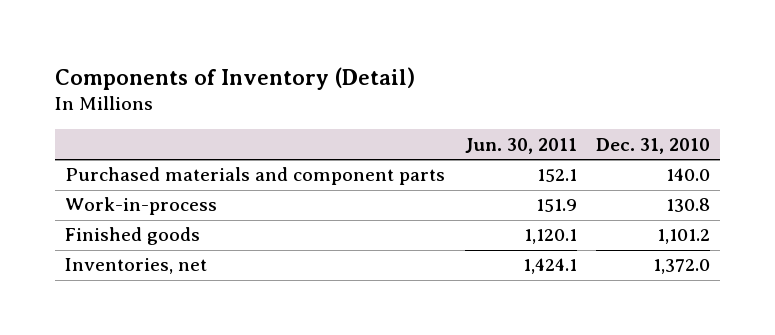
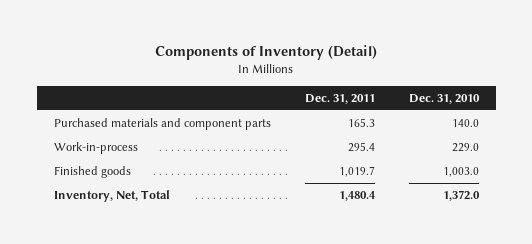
- | Jun. 30, 2011 | Dec. 31, 2010
+ | Dec. 31, 2011 | Dec. 31, 2010
- Work-in-process | 151.9 | 130.8
- Finished goods | 1,120.1 | 1,101.2
- Inventories, net | 1,424.1 | 1,372.0
+ Work-in-process | 295.4 | 229.0
+ Finished goods | 1,019.7 | 1,003.0
+ Inventory, Net, Total | 1,480.4 | 1,372.0

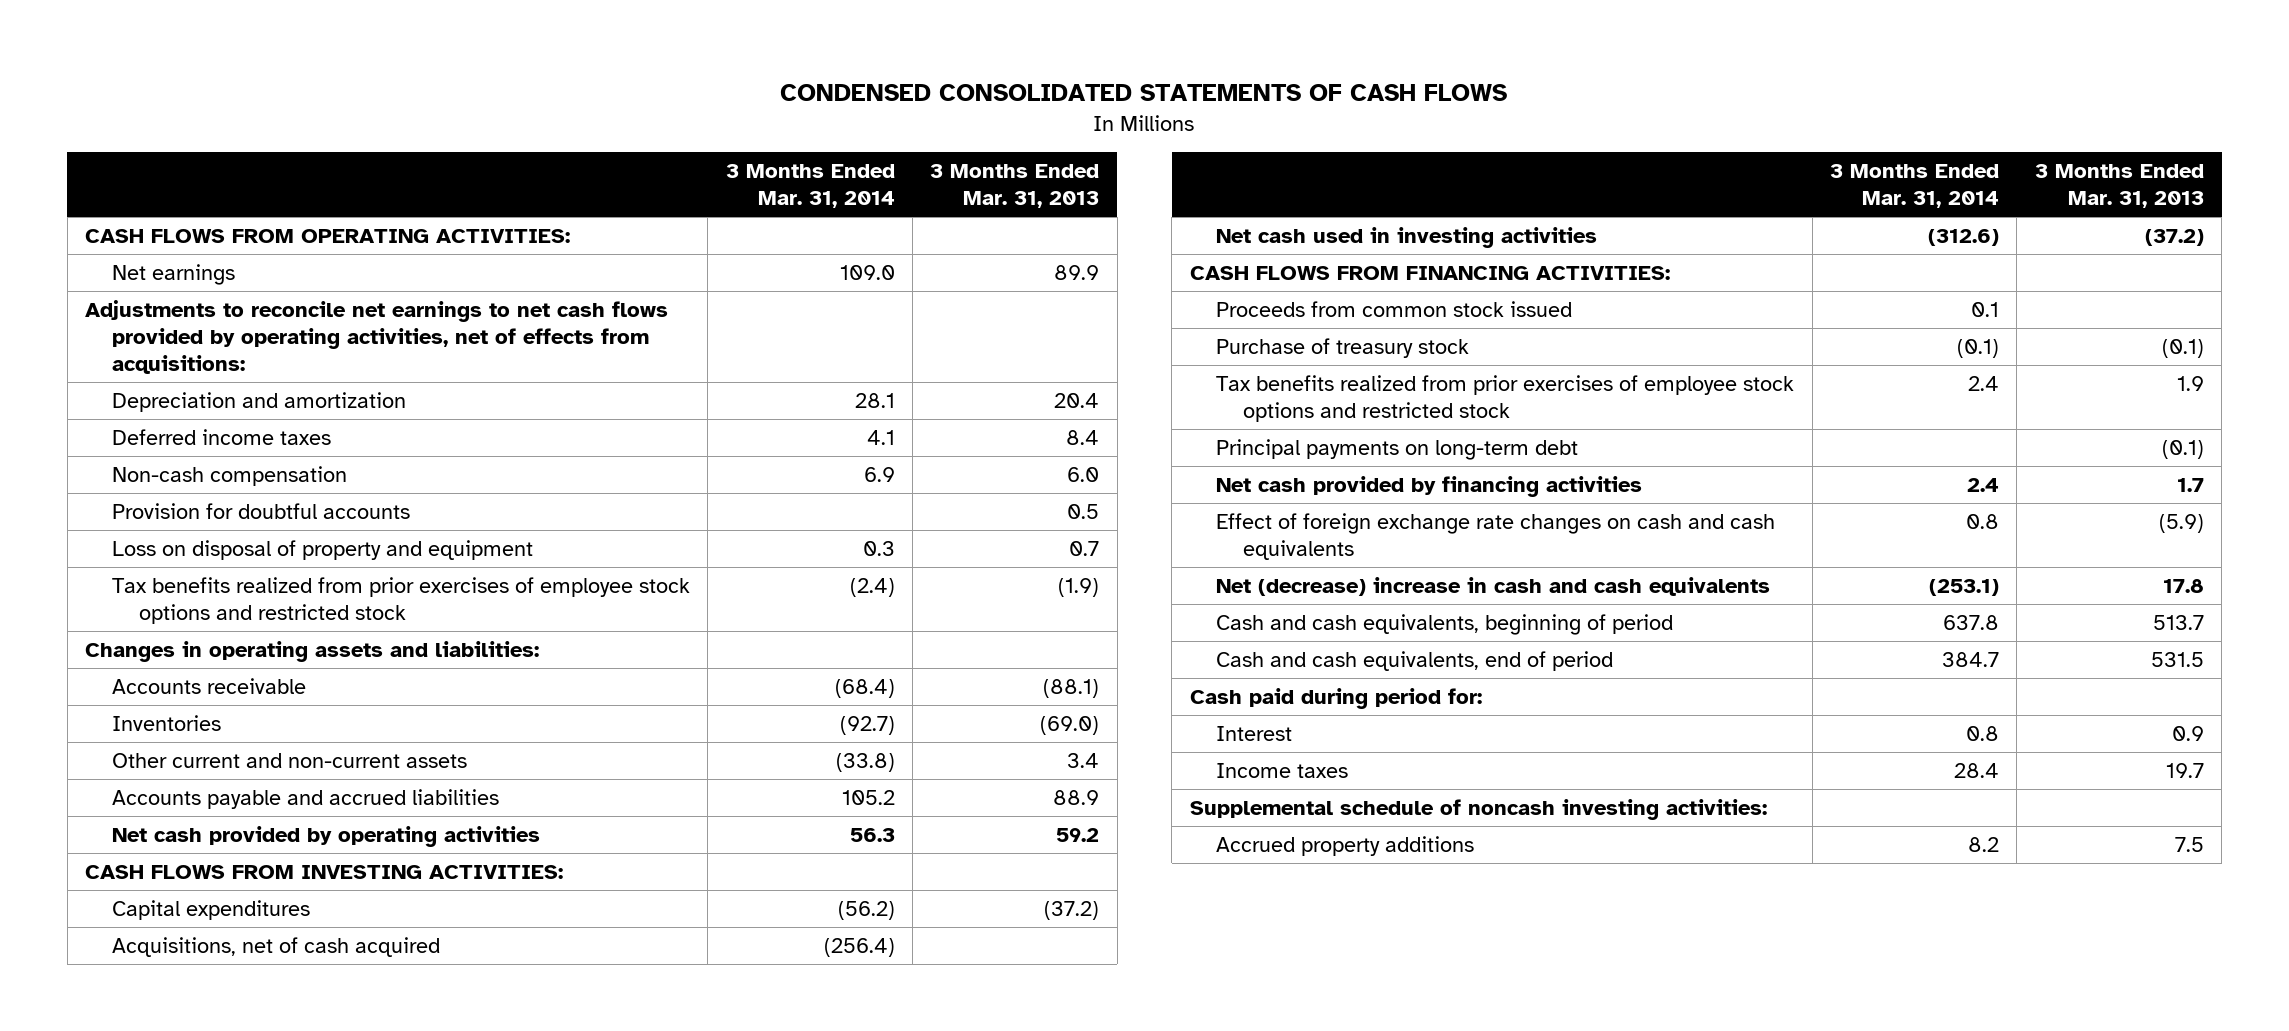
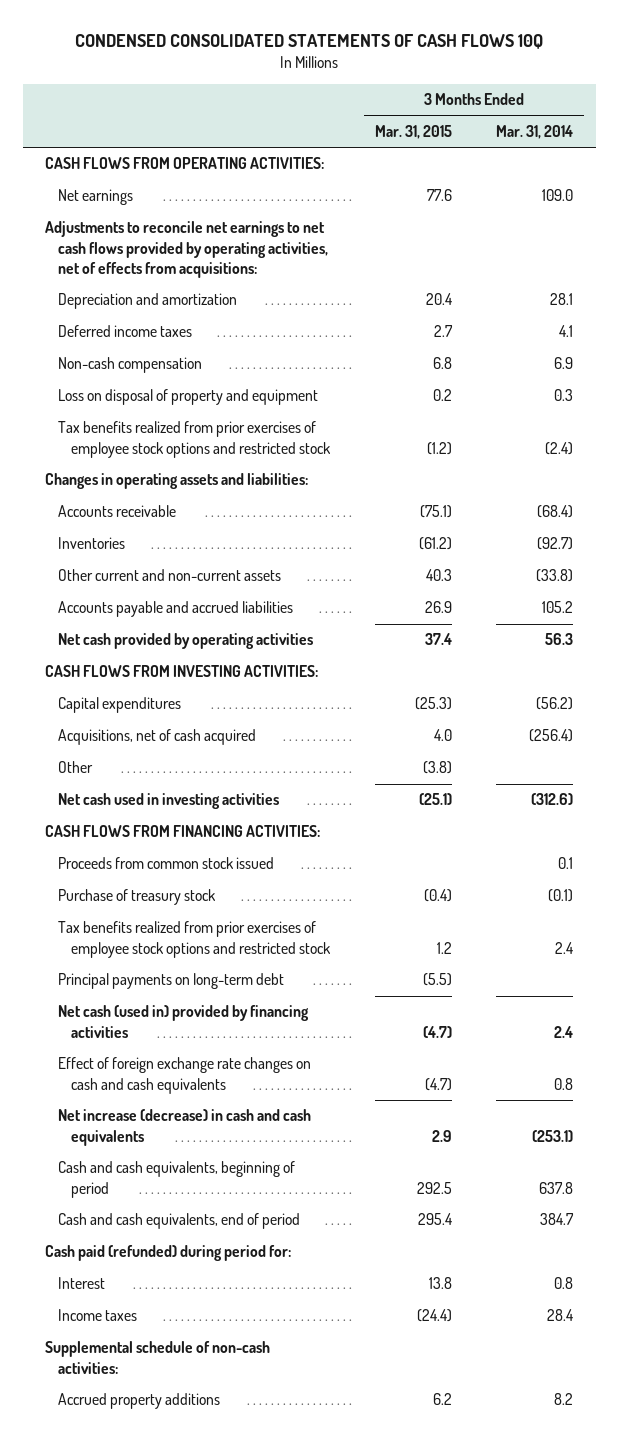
- CONDENSED CONSOLIDATED STATEMENTS OF CASH FLOWS
+ CONDENSED CONSOLIDATED STATEMENTS OF CASH FLOWS 10Q
- | 3 Months Ended Mar. 31, 2014 | 3 Months Ended Mar. 31, 2013
+ | 3 Months Ended Mar. 31, 2015 | 3 Months Ended Mar. 31, 2014
- Provision for doubtful accounts | | 0.5
+ Other | (3.8) |
- Net cash provided by financing activities | 2.4 | 1.7
+ Net cash (used in) provided by financing activities | (4.7) | 2.4
- Net (decrease) increase in cash and cash equivalents | (253.1) | 17.8
+ Net increase (decrease) in cash and cash equivalents | 2.9 | (253.1)
- Cash paid during period for:
+ Cash paid (refunded) during period for:
- Supplemental schedule of noncash investing activities:
+ Supplemental schedule of non-cash activities:

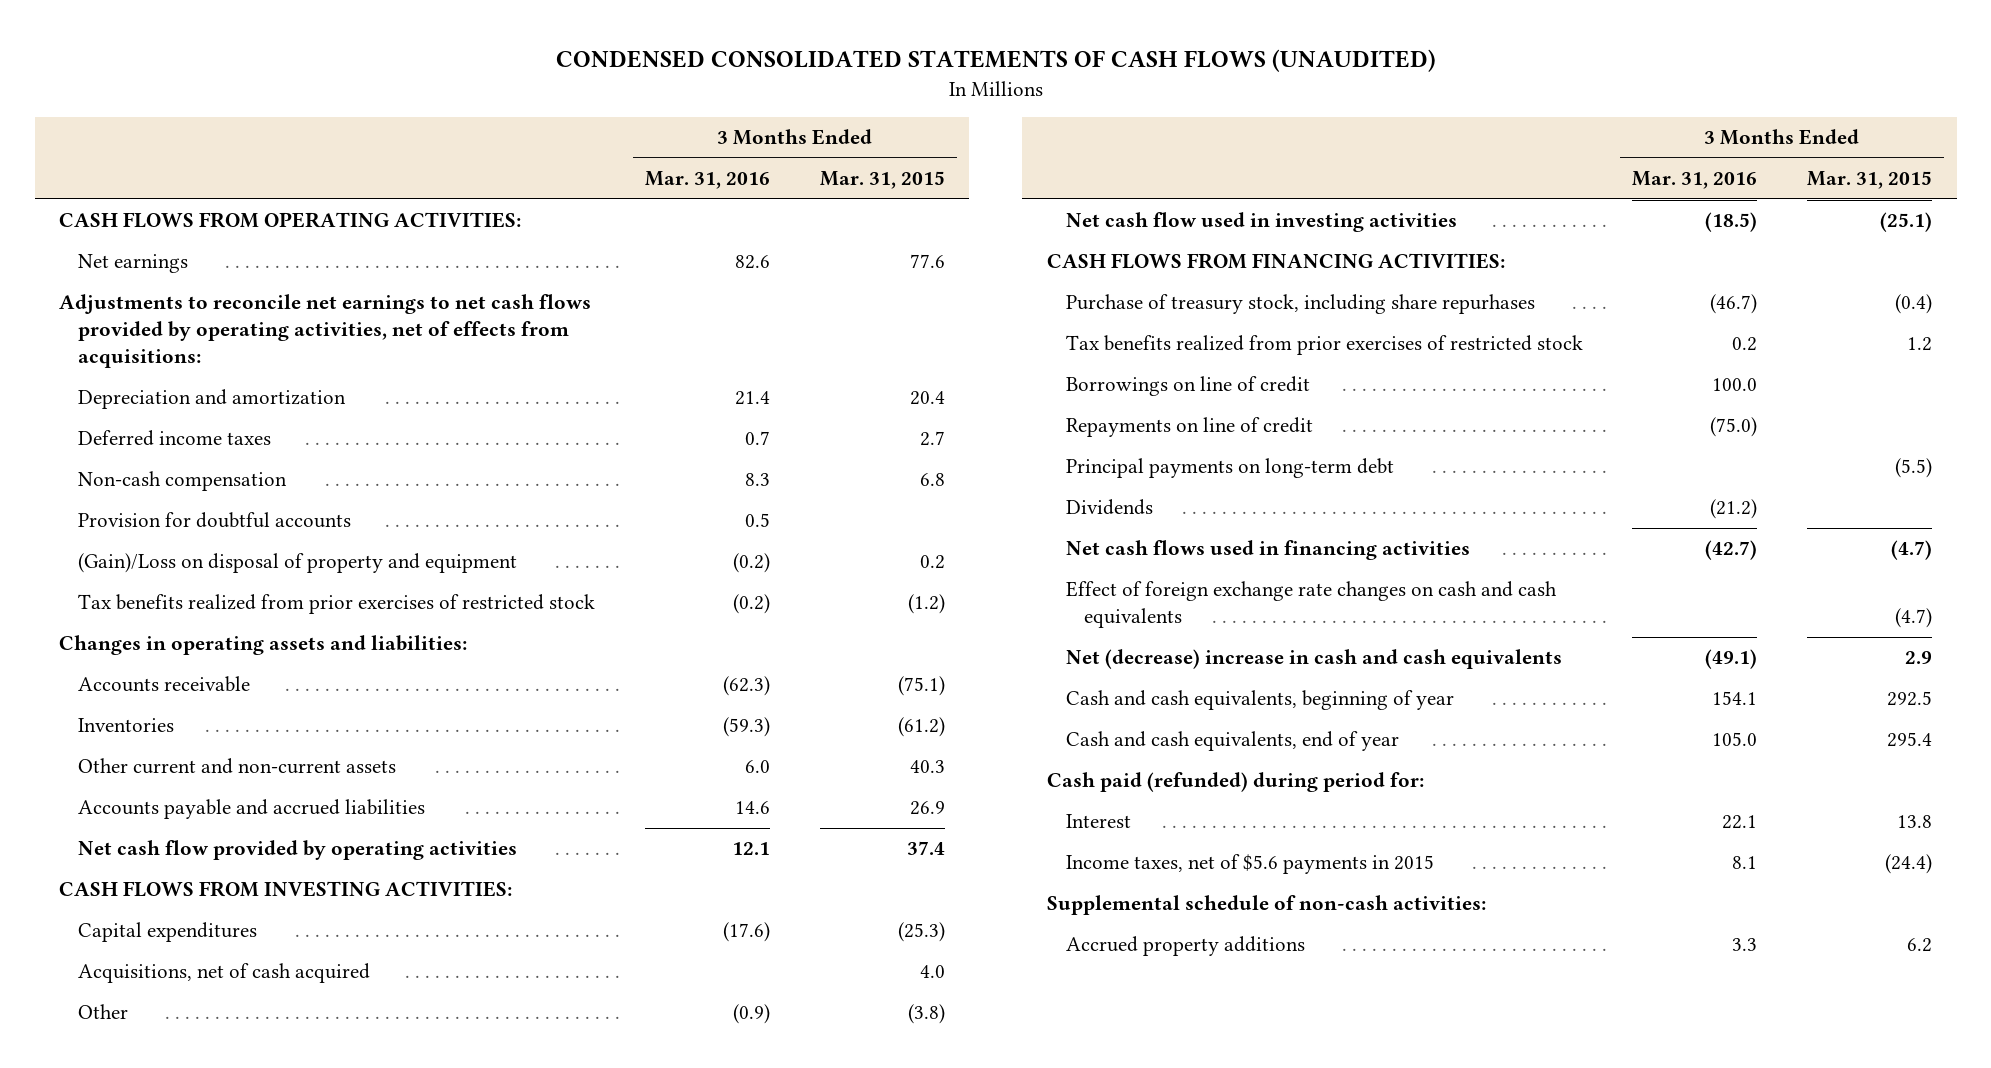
- CONDENSED CONSOLIDATED STATEMENTS OF CASH FLOWS 10Q
+ CONDENSED CONSOLIDATED STATEMENTS OF CASH FLOWS (UNAUDITED)
- | 3 Months Ended Mar. 31, 2015 | 3 Months Ended Mar. 31, 2014
+ | 3 Months Ended Mar. 31, 2016 | 3 Months Ended Mar. 31, 2015
- Loss on disposal of property and equipment | 0.2 | 0.3
- Tax benefits realized from prior exercises of employee stock options and restricted stock | (1.2) | (2.4)
+ Provision for doubtful accounts | 0.5 |
+ (Gain)/Loss on disposal of property and equipment | (0.2) | 0.2
+ Tax benefits realized from prior exercises of restricted stock | (0.2) | (1.2)
- Net cash provided by operating activities | 37.4 | 56.3
+ Net cash flow provided by operating activities | 12.1 | 37.4
- Net cash used in investing activities | (25.1) | (312.6)
+ Net cash flow used in investing activities | (18.5) | (25.1)
- Proceeds from common stock issued | | 0.1
- Purchase of treasury stock | (0.4) | (0.1)
- Tax benefits realized from prior exercises of employee stock options and restricted stock | 1.2 | 2.4
+ Purchase of treasury stock, including share repurhases | (46.7) | (0.4)
+ Tax benefits realized from prior exercises of restricted stock | 0.2 | 1.2
+ Borrowings on line of credit | 100.0 |
+ Repayments on line of credit | (75.0) |
- Net cash (used in) provided by financing activities | (4.7) | 2.4
+ Dividends | (21.2) |
+ Net cash flows used in financing activities | (42.7) | (4.7)
- Net increase (decrease) in cash and cash equivalents | 2.9 | (253.1)
- Cash and cash equivalents, beginning of period | 292.5 | 637.8
- Cash and cash equivalents, end of period | 295.4 | 384.7
+ Net (decrease) increase in cash and cash equivalents | (49.1) | 2.9
+ Cash and cash equivalents, beginning of year | 154.1 | 292.5
+ Cash and cash equivalents, end of year | 105.0 | 295.4
- Income taxes | (24.4) | 28.4
+ Income taxes, net of $5.6 payments in 2015 | 8.1 | (24.4)

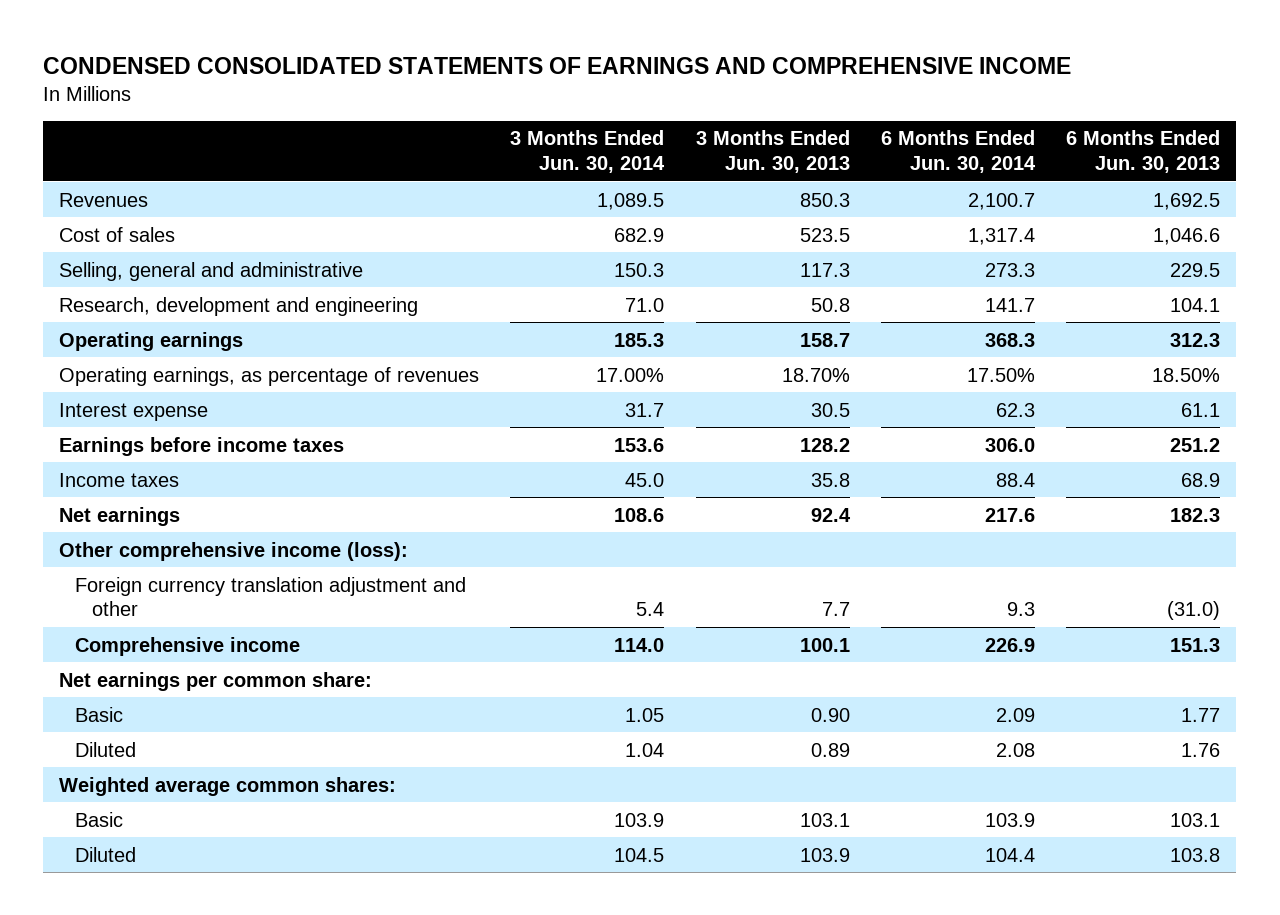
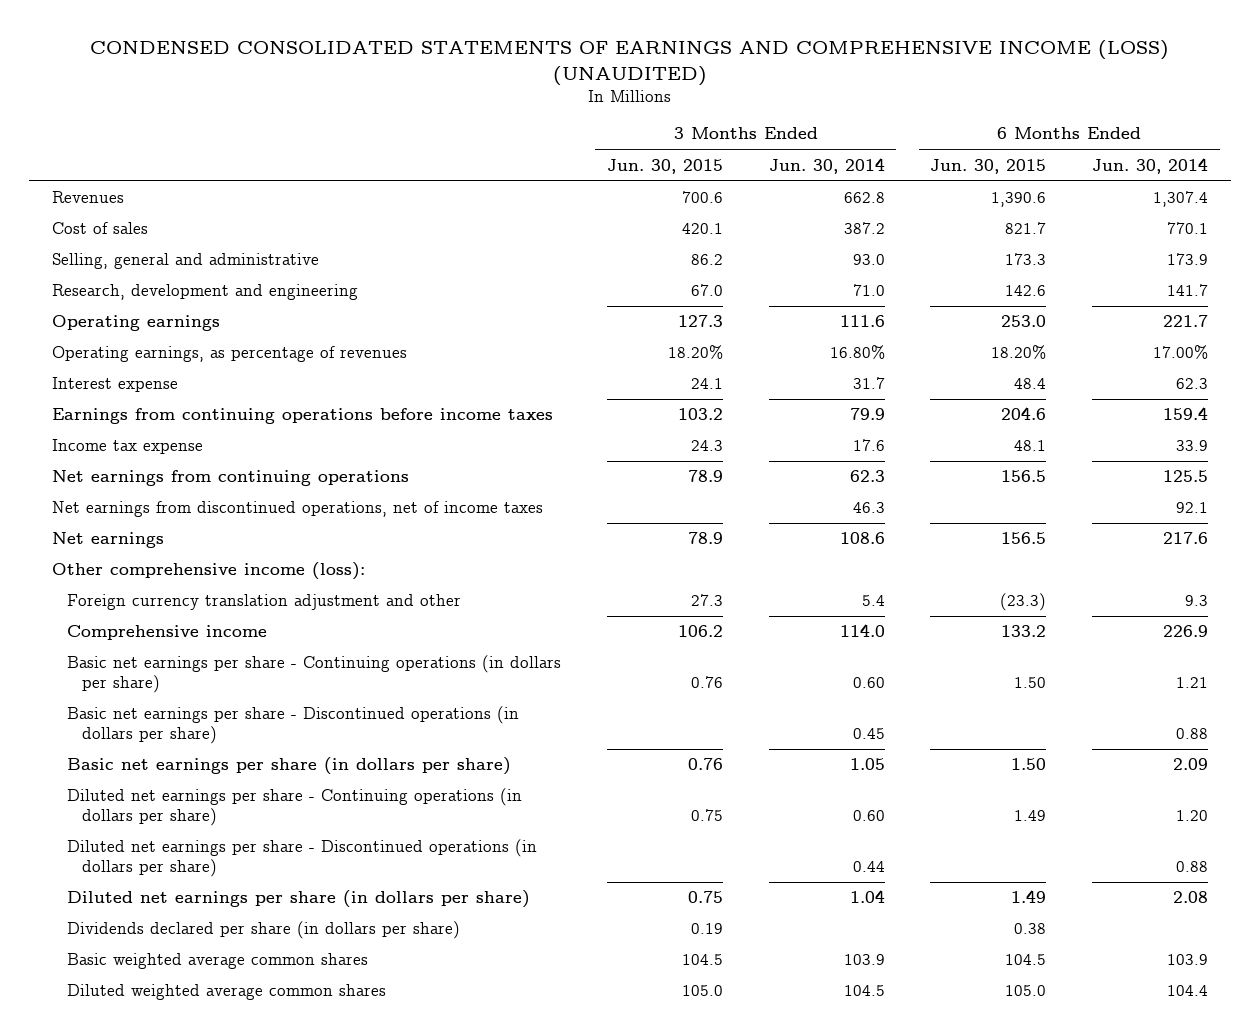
- CONDENSED CONSOLIDATED STATEMENTS OF EARNINGS AND COMPREHENSIVE INCOME
+ CONDENSED CONSOLIDATED STATEMENTS OF EARNINGS AND COMPREHENSIVE INCOME (LOSS) (UNAUDITED)
- | 3 Months Ended Jun. 30, 2014 | 3 Months Ended Jun. 30, 2013 | 6 Months Ended Jun. 30, 2014 | 6 Months Ended Jun. 30, 2013
+ | 3 Months Ended Jun. 30, 2015 | 3 Months Ended Jun. 30, 2014 | 6 Months Ended Jun. 30, 2015 | 6 Months Ended Jun. 30, 2014
- Revenues | 1,089.5 | 850.3 | 2,100.7 | 1,692.5
- Cost of sales | 682.9 | 523.5 | 1,317.4 | 1,046.6
- Selling, general and administrative | 150.3 | 117.3 | 273.3 | 229.5
+ Revenues | 700.6 | 662.8 | 1,390.6 | 1,307.4
+ Cost of sales | 420.1 | 387.2 | 821.7 | 770.1
+ Selling, general and administrative | 86.2 | 93.0 | 173.3 | 173.9
- Operating earnings | 185.3 | 158.7 | 368.3 | 312.3
- Operating earnings, as percentage of revenues | 17.00% | 18.70% | 17.50% | 18.50%
+ Operating earnings | 127.3 | 111.6 | 253.0 | 221.7
+ Operating earnings, as percentage of revenues | 18.20% | 16.80% | 18.20% | 17.00%
- Earnings before income taxes | 153.6 | 128.2 | 306.0 | 251.2
- Income taxes | 45.0 | 35.8 | 88.4 | 68.9
+ Earnings from continuing operations before income taxes | 103.2 | 79.9 | 204.6 | 159.4
+ Income tax expense | 24.3 | 17.6 | 48.1 | 33.9
+ Net earnings from continuing operations | 78.9 | 62.3 | 156.5 | 125.5
+ Net earnings from discontinued operations, net of income taxes | | 46.3 | | 92.1
- Net earnings per common share:
- Basic | 1.05 | 0.90 | 2.09 | 1.77
- Diluted | 1.04 | 0.89 | 2.08 | 1.76
- Weighted average common shares:
- Basic | 103.9 | 103.1 | 103.9 | 103.1
- Diluted | 104.5 | 103.9 | 104.4 | 103.8
+ Basic net earnings per share - Continuing operations (in dollars per share) | 0.76 | 0.60 | 1.50 | 1.21
+ Basic net earnings per share - Discontinued operations (in dollars per share) | | 0.45 | | 0.88
+ Basic net earnings per share (in dollars per share) | 0.76 | 1.05 | 1.50 | 2.09
+ Diluted net earnings per share - Continuing operations (in dollars per share) | 0.75 | 0.60 | 1.49 | 1.20
+ Diluted net earnings per share - Discontinued operations (in dollars per share) | | 0.44 | | 0.88
+ Diluted net earnings per share (in dollars per share) | 0.75 | 1.04 | 1.49 | 2.08
+ Dividends declared per share (in dollars per share) | 0.19 | | 0.38 |
+ Basic weighted average common shares | 104.5 | 103.9 | 104.5 | 103.9
+ Diluted weighted average common shares | 105.0 | 104.5 | 105.0 | 104.4

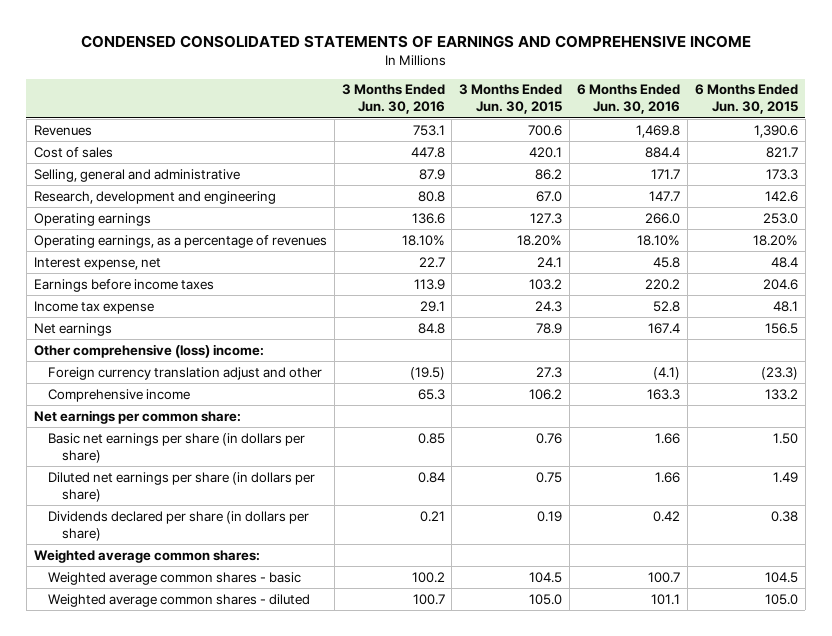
- CONDENSED CONSOLIDATED STATEMENTS OF EARNINGS AND COMPREHENSIVE INCOME (LOSS) (UNAUDITED)
+ CONDENSED CONSOLIDATED STATEMENTS OF EARNINGS AND COMPREHENSIVE INCOME
- | 3 Months Ended Jun. 30, 2015 | 3 Months Ended Jun. 30, 2014 | 6 Months Ended Jun. 30, 2015 | 6 Months Ended Jun. 30, 2014
+ | 3 Months Ended Jun. 30, 2016 | 3 Months Ended Jun. 30, 2015 | 6 Months Ended Jun. 30, 2016 | 6 Months Ended Jun. 30, 2015
- Operating earnings, as percentage of revenues | 18.20% | 16.80% | 18.20% | 17.00%
- Interest expense | 24.1 | 31.7 | 48.4 | 62.3
- Earnings from continuing operations before income taxes | 103.2 | 79.9 | 204.6 | 159.4
+ Operating earnings, as a percentage of revenues | 18.10% | 18.20% | 18.10% | 18.20%
+ Interest expense, net | 22.7 | 24.1 | 45.8 | 48.4
+ Earnings before income taxes | 113.9 | 103.2 | 220.2 | 204.6
- Net earnings from continuing operations | 78.9 | 62.3 | 156.5 | 125.5
- Net earnings from discontinued operations, net of income taxes | | 46.3 | | 92.1
- Other comprehensive income (loss):
- Foreign currency translation adjustment and other | 27.3 | 5.4 | (23.3) | 9.3
+ Other comprehensive (loss) income:
+ Foreign currency translation adjust and other | (19.5) | 27.3 | (4.1) | (23.3)
- Basic net earnings per share - Continuing operations (in dollars per share) | 0.76 | 0.60 | 1.50 | 1.21
- Basic net earnings per share - Discontinued operations (in dollars per share) | | 0.45 | | 0.88
+ Net earnings per common share:
- Diluted net earnings per share - Continuing operations (in dollars per share) | 0.75 | 0.60 | 1.49 | 1.20
- Diluted net earnings per share - Discontinued operations (in dollars per share) | | 0.44 | | 0.88
- Basic weighted average common shares | 104.5 | 103.9 | 104.5 | 103.9
- Diluted weighted average common shares | 105.0 | 104.5 | 105.0 | 104.4
+ Weighted average common shares:
+ Weighted average common shares - basic | 100.2 | 104.5 | 100.7 | 104.5
+ Weighted average common shares - diluted | 100.7 | 105.0 | 101.1 | 105.0

